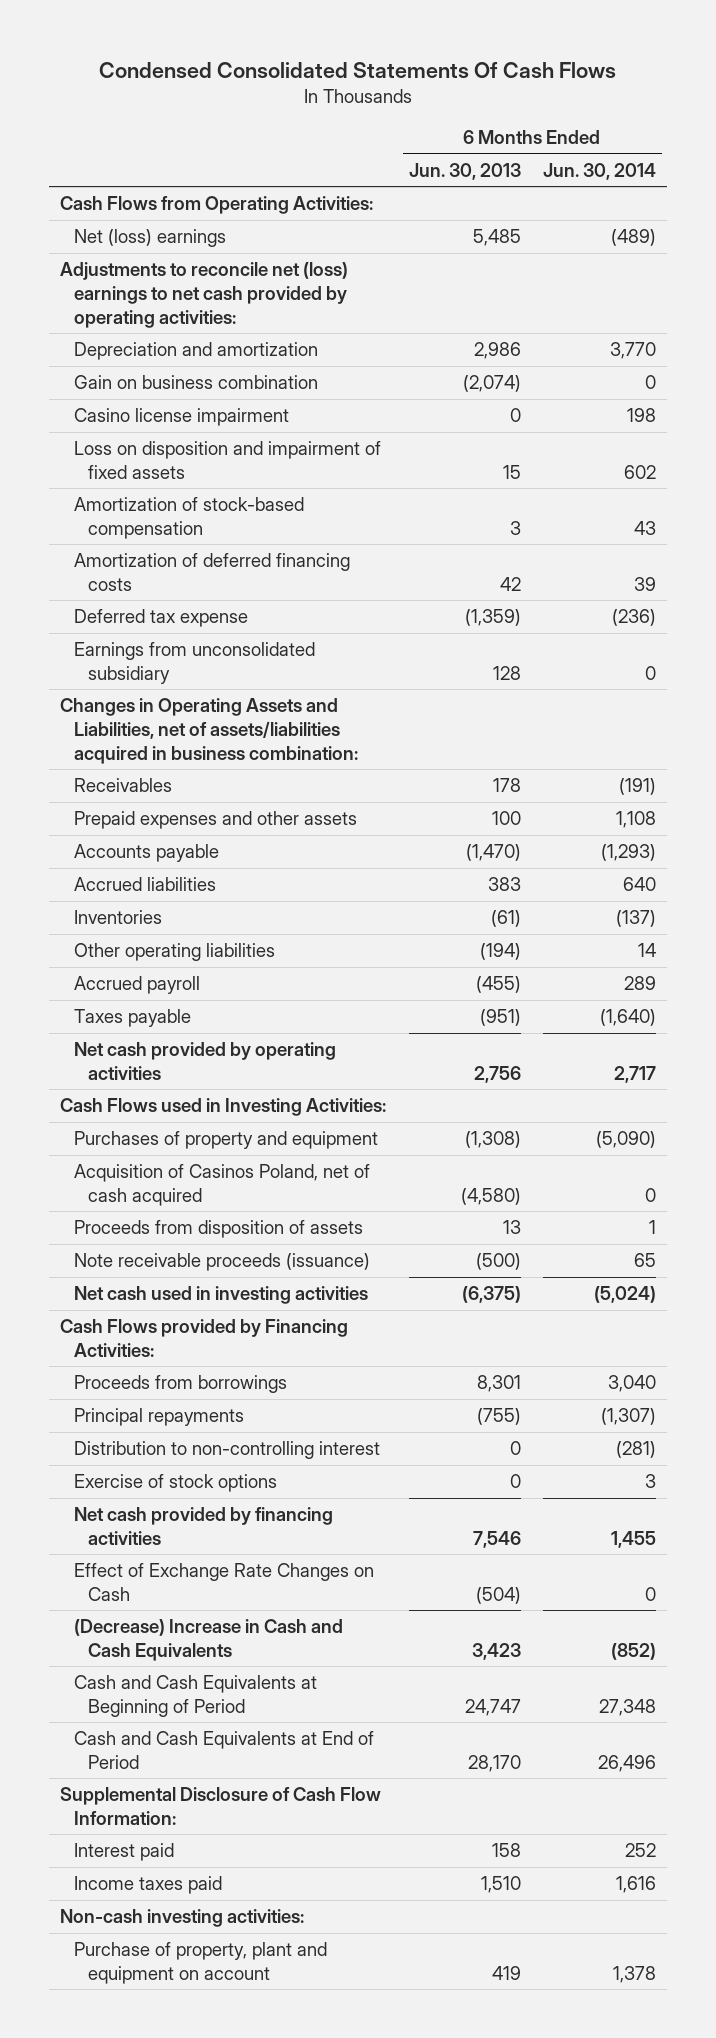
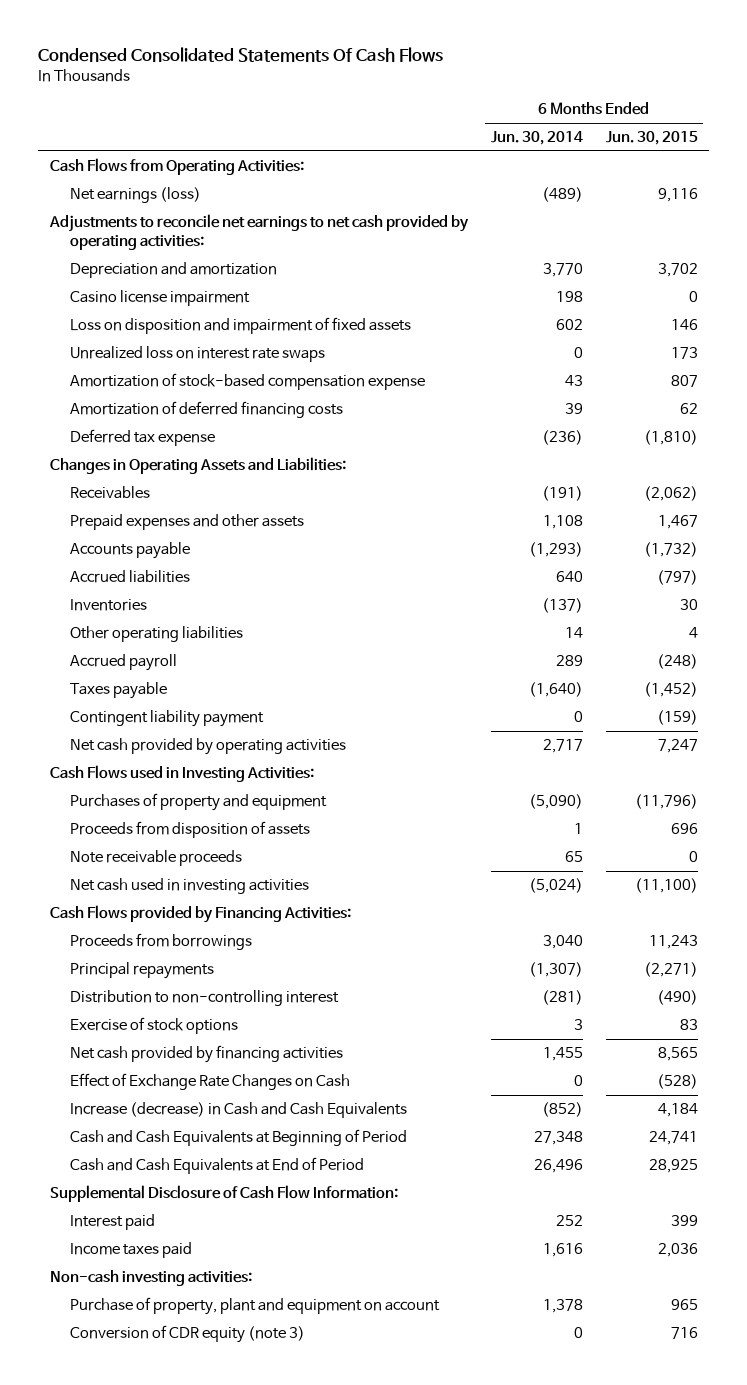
- | 6 Months Ended Jun. 30, 2013 | 6 Months Ended Jun. 30, 2014
+ | 6 Months Ended Jun. 30, 2014 | 6 Months Ended Jun. 30, 2015
- Net (loss) earnings | 5,485 | (489)
- Adjustments to reconcile net (loss) earnings to net cash provided by operating activities:
+ Net earnings (loss) | (489) | 9,116
+ Adjustments to reconcile net earnings to net cash provided by operating activities:
- Gain on business combination | (2,074) | 0
- Amortization of stock-based compensation | 3 | 43
+ Unrealized loss on interest rate swaps | 0 | 173
+ Amortization of stock-based compensation expense | 43 | 807
- Earnings from unconsolidated subsidiary | 128 | 0
- Changes in Operating Assets and Liabilities, net of assets/liabilities acquired in business combination:
+ Changes in Operating Assets and Liabilities:
+ Contingent liability payment | 0 | (159)
- Acquisition of Casinos Poland, net of cash acquired | (4,580) | 0
- Note receivable proceeds (issuance) | (500) | 65
+ Note receivable proceeds | 65 | 0
- (Decrease) Increase in Cash and Cash Equivalents | 3,423 | (852)
+ Increase (decrease) in Cash and Cash Equivalents | (852) | 4,184
+ Conversion of CDR equity (note 3) | 0 | 716

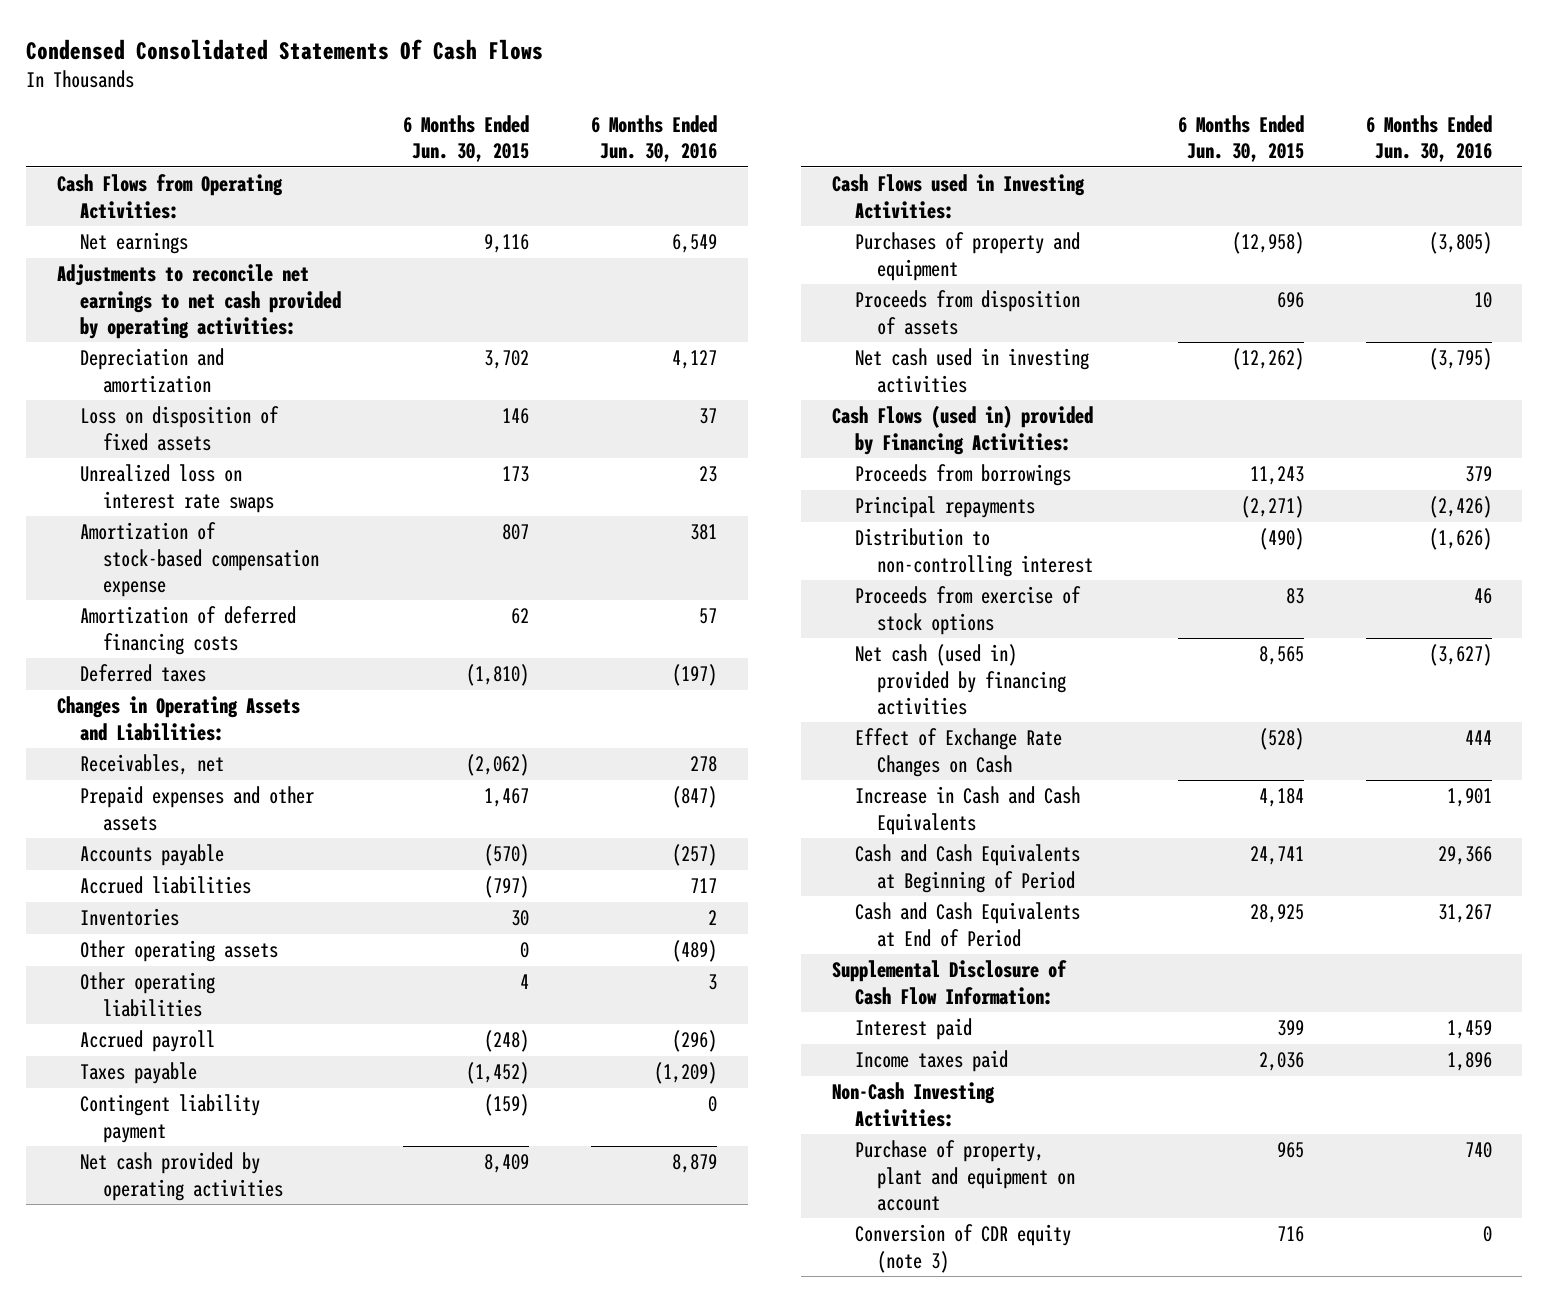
- | 6 Months Ended Jun. 30, 2014 | 6 Months Ended Jun. 30, 2015
+ | 6 Months Ended Jun. 30, 2015 | 6 Months Ended Jun. 30, 2016
- Net earnings (loss) | (489) | 9,116
+ Net earnings | 9,116 | 6,549
- Casino license impairment | 198 | 0
- Loss on disposition and impairment of fixed assets | 602 | 146
+ Loss on disposition of fixed assets | 146 | 37
- Deferred tax expense | (236) | (1,810)
+ Deferred taxes | (1,810) | (197)
- Receivables | (191) | (2,062)
+ Receivables, net | (2,062) | 278
- Accounts payable | (1,293) | (1,732)
+ Accounts payable | (570) | (257)
+ Other operating assets | 0 | (489)
- Net cash provided by operating activities | 2,717 | 7,247
+ Net cash provided by operating activities | 8,409 | 8,879
- Purchases of property and equipment | (5,090) | (11,796)
+ Purchases of property and equipment | (12,958) | (3,805)
- Note receivable proceeds | 65 | 0
- Net cash used in investing activities | (5,024) | (11,100)
- Cash Flows provided by Financing Activities:
+ Net cash used in investing activities | (12,262) | (3,795)
+ Cash Flows (used in) provided by Financing Activities:
- Exercise of stock options | 3 | 83
- Net cash provided by financing activities | 1,455 | 8,565
+ Proceeds from exercise of stock options | 83 | 46
+ Net cash (used in) provided by financing activities | 8,565 | (3,627)
- Increase (decrease) in Cash and Cash Equivalents | (852) | 4,184
+ Increase in Cash and Cash Equivalents | 4,184 | 1,901
- Non-cash investing activities:
+ Non-Cash Investing Activities:

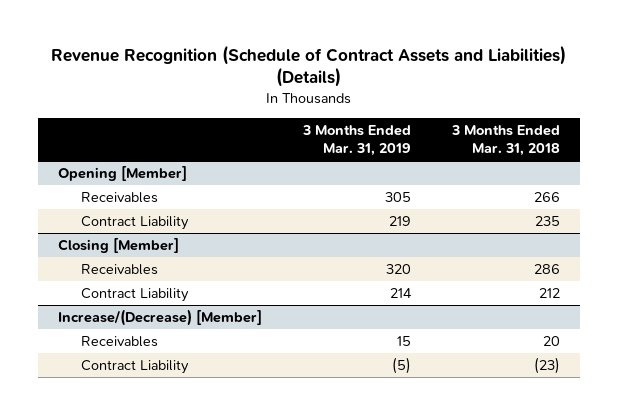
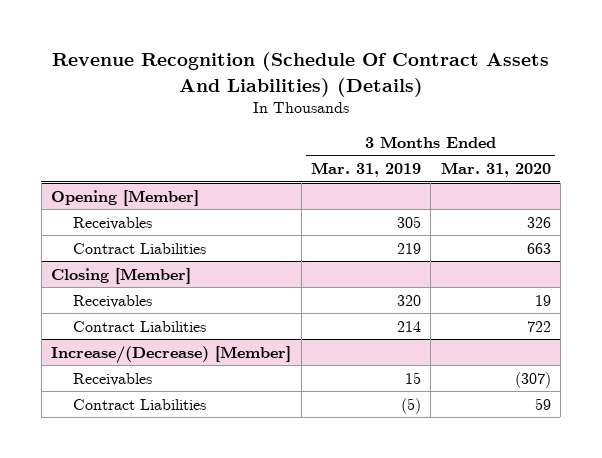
- Revenue Recognition (Schedule of Contract Assets and Liabilities) (Details)
+ Revenue Recognition (Schedule Of Contract Assets And Liabilities) (Details)
- | 3 Months Ended Mar. 31, 2019 | 3 Months Ended Mar. 31, 2018
+ | 3 Months Ended Mar. 31, 2019 | 3 Months Ended Mar. 31, 2020
@ Opening [Member]
- Contract Liability | 219 | 235
+ Contract Liabilities | 219 | 663
@ Closing [Member]
- Contract Liability | 214 | 212
+ Contract Liabilities | 214 | 722
@ Increase/(Decrease) [Member]
- Contract Liability | (5) | (23)
+ Contract Liabilities | (5) | 59

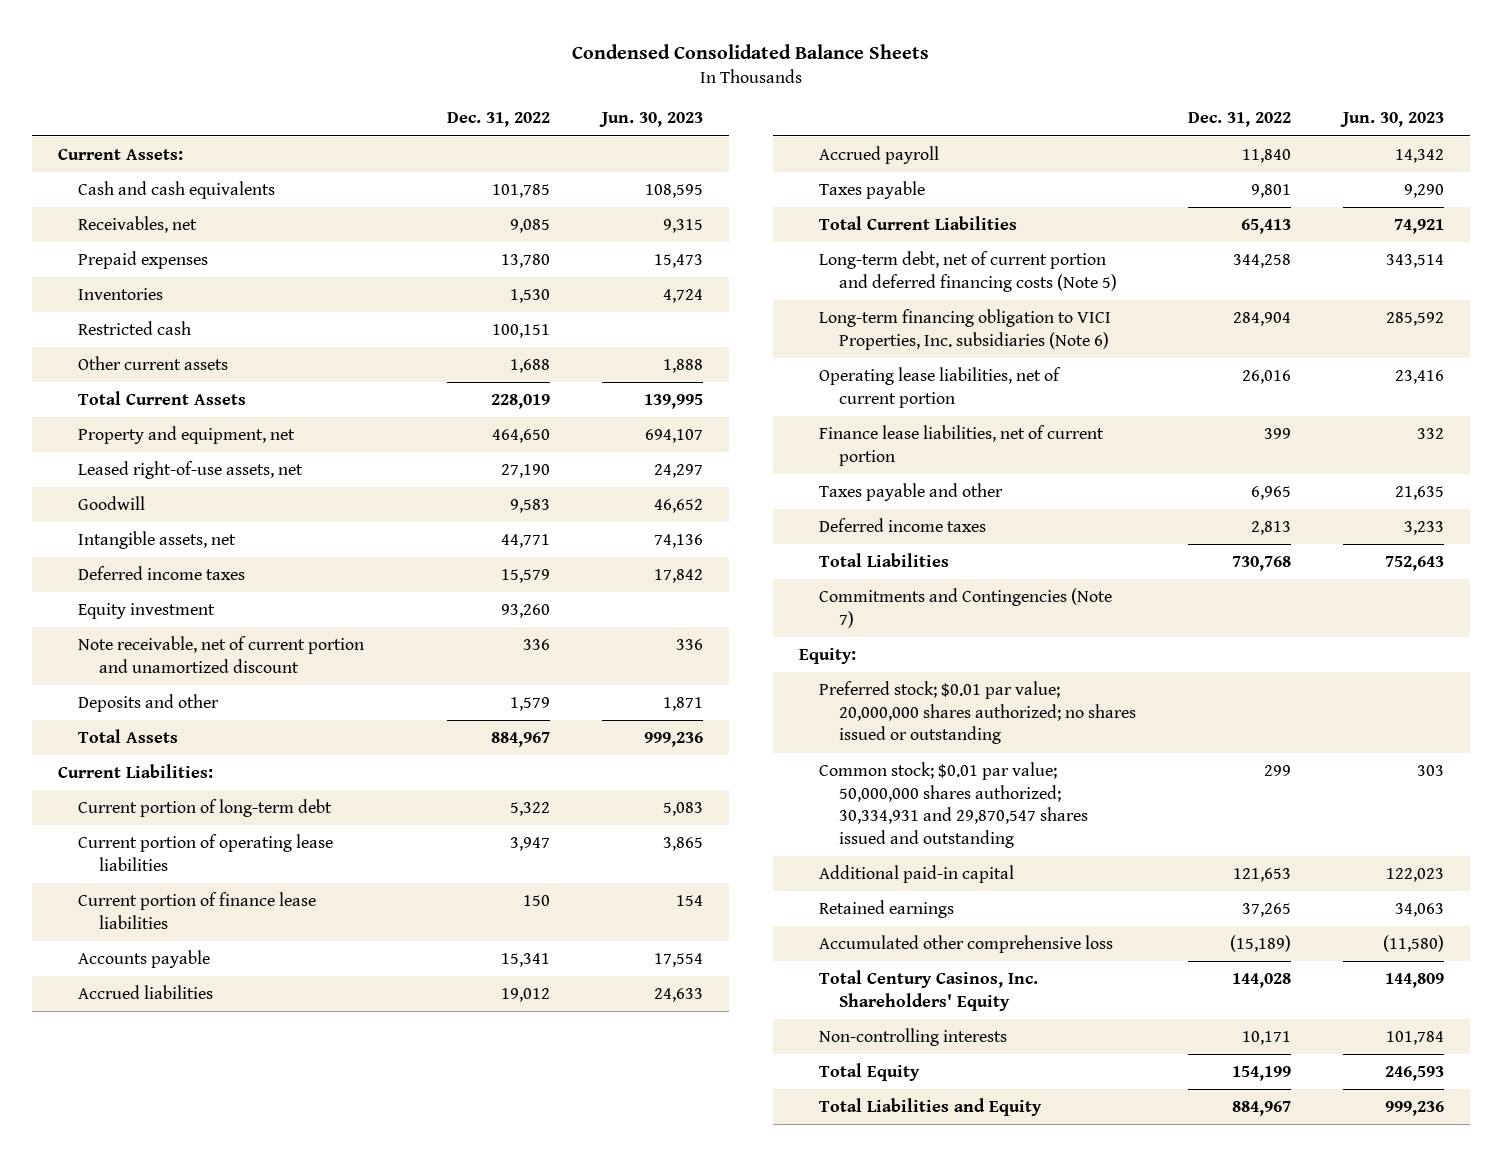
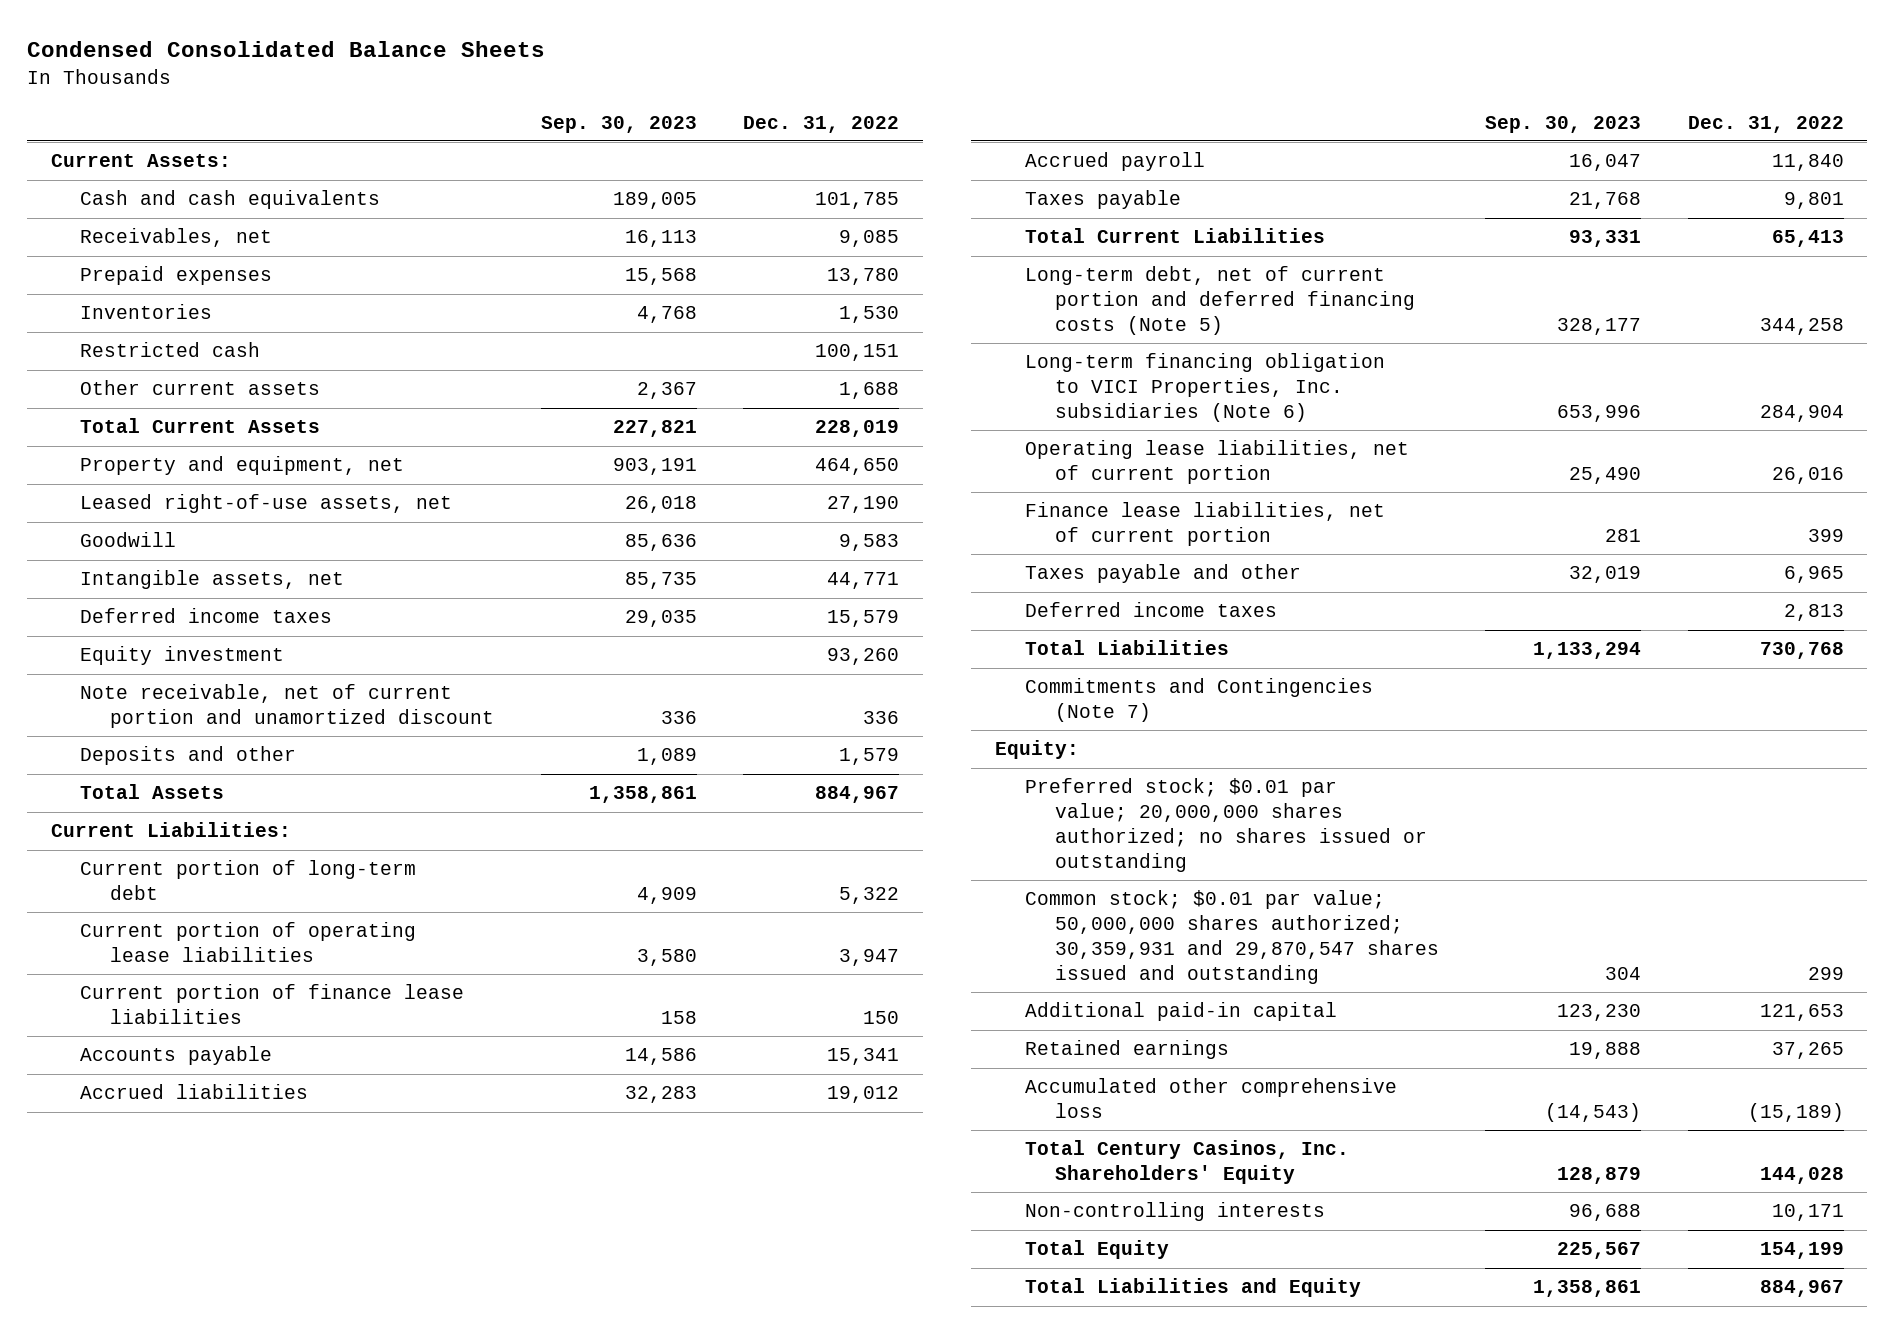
- | Dec. 31, 2022 | Jun. 30, 2023
+ | Sep. 30, 2023 | Dec. 31, 2022
- Common stock; $0.01 par value; 50,000,000 shares authorized; 30,334,931 and 29,870,547 shares issued and outstanding | 299 | 303
+ Common stock; $0.01 par value; 50,000,000 shares authorized; 30,359,931 and 29,870,547 shares issued and outstanding | 304 | 299

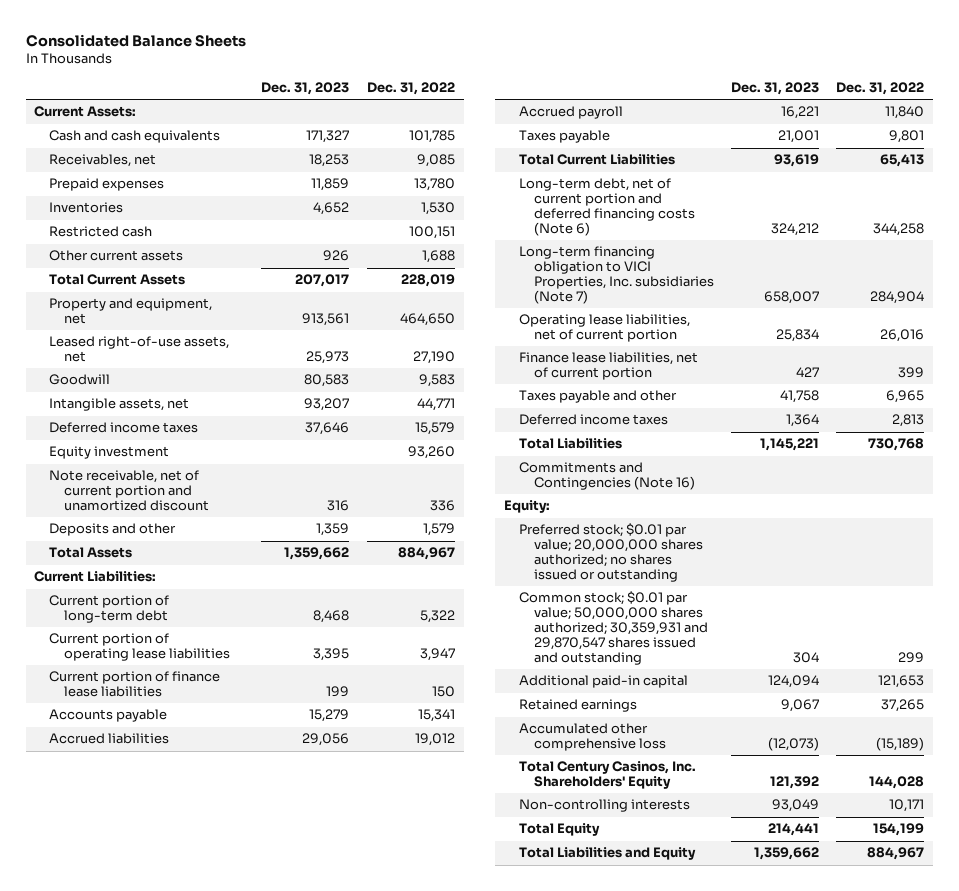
- Condensed Consolidated Balance Sheets
+ Consolidated Balance Sheets
- | Sep. 30, 2023 | Dec. 31, 2022
+ | Dec. 31, 2023 | Dec. 31, 2022
- Long-term debt, net of current portion and deferred financing costs (Note 5) | 328,177 | 344,258
- Long-term financing obligation to VICI Properties, Inc. subsidiaries (Note 6) | 653,996 | 284,904
+ Long-term debt, net of current portion and deferred financing costs (Note 6) | 324,212 | 344,258
+ Long-term financing obligation to VICI Properties, Inc. subsidiaries (Note 7) | 658,007 | 284,904
- Commitments and Contingencies (Note 7)
+ Commitments and Contingencies (Note 16)

